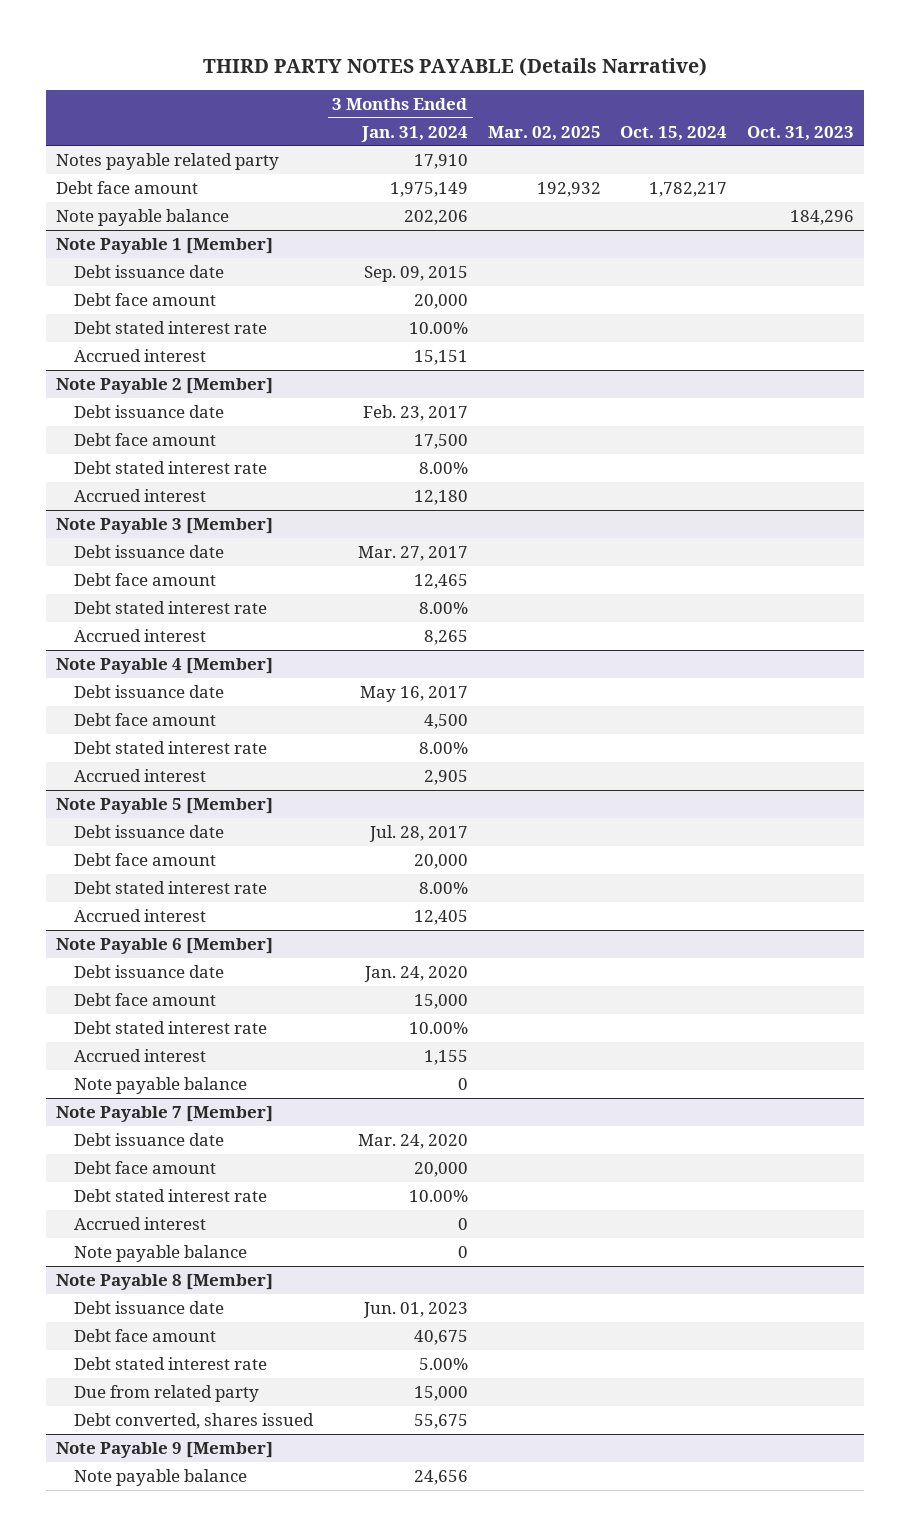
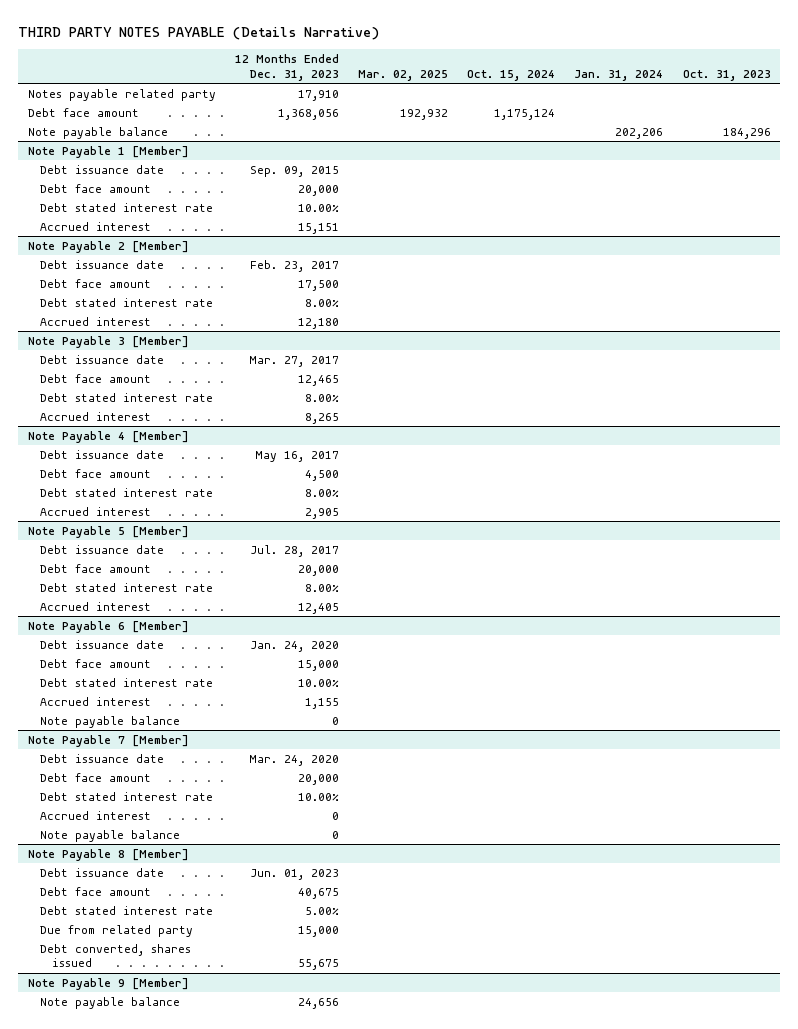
- | 3 Months Ended Jan. 31, 2024 | Mar. 02, 2025 | Oct. 15, 2024 | Oct. 31, 2023
+ | 12 Months Ended Dec. 31, 2023 | Mar. 02, 2025 | Oct. 15, 2024 | Jan. 31, 2024 | Oct. 31, 2023
- Debt face amount | 1,975,149 | 192,932 | 1,782,217 |
+ Debt face amount | 1,368,056 | 192,932 | 1,175,124 | |

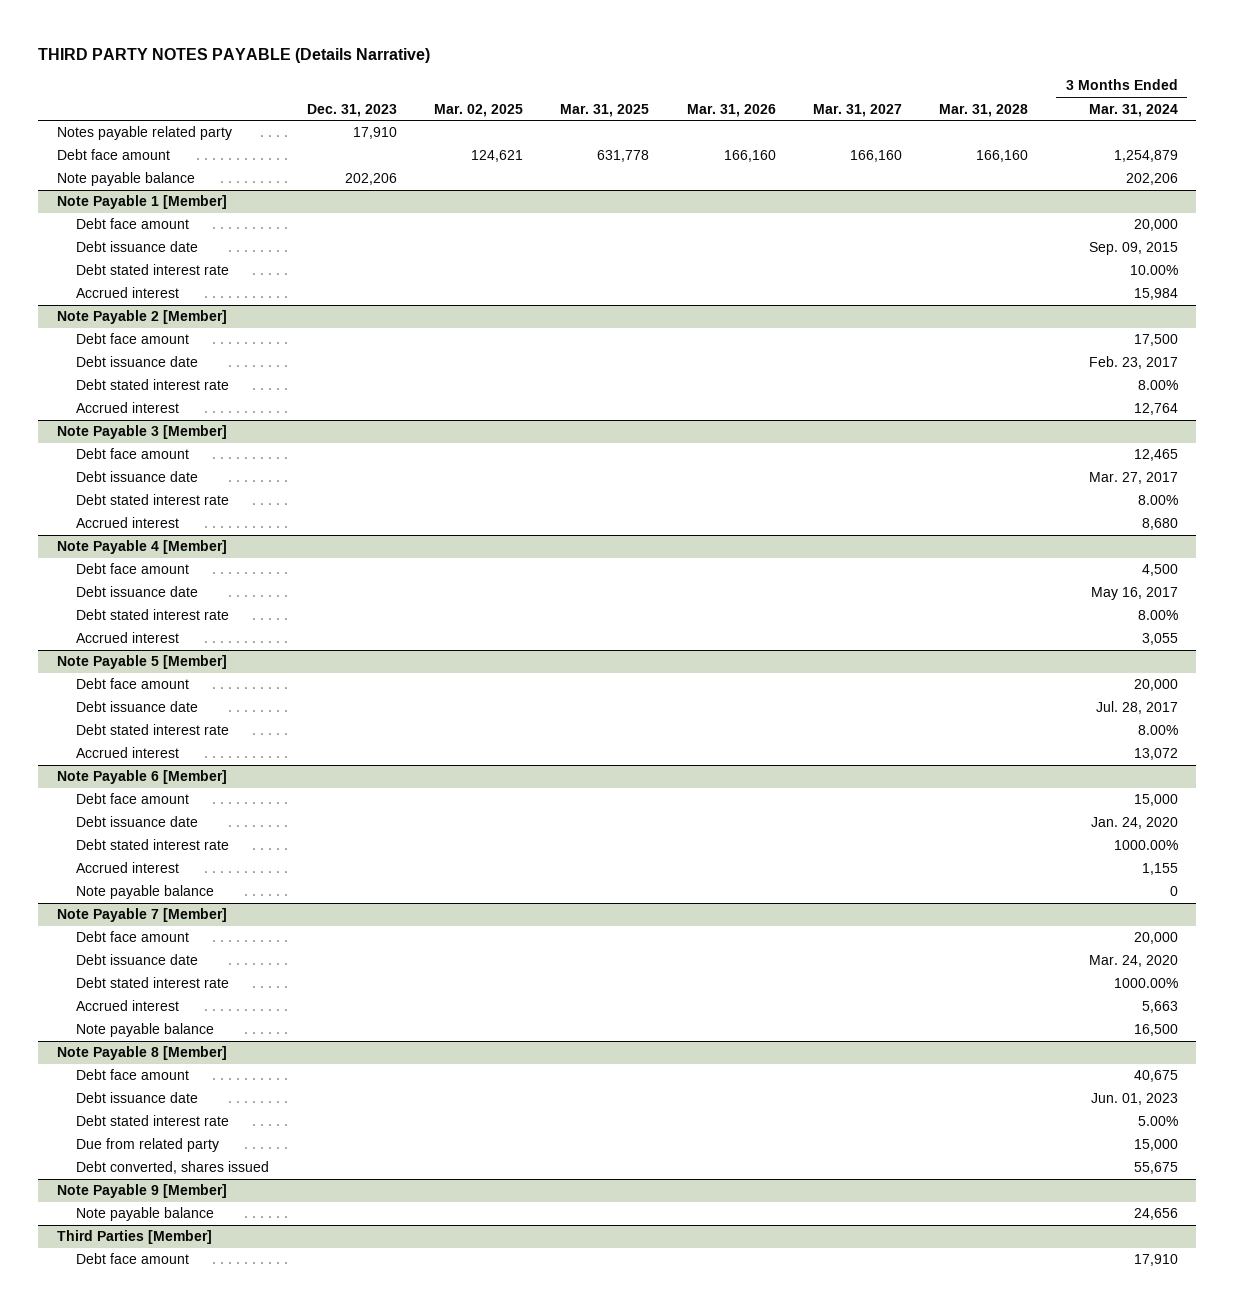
- | 12 Months Ended Dec. 31, 2023 | Mar. 02, 2025 | Oct. 15, 2024 | Jan. 31, 2024 | Oct. 31, 2023
+ | Dec. 31, 2023 | Mar. 02, 2025 | Mar. 31, 2025 | Mar. 31, 2026 | Mar. 31, 2027 | Mar. 31, 2028 | 3 Months Ended Mar. 31, 2024
- Debt face amount | 1,368,056 | 192,932 | 1,175,124 | |
+ Debt face amount | | 124,621 | 631,778 | 166,160 | 166,160 | 166,160 | 1,254,879
@ Note Payable 1 [Member]
moved down: Debt issuance date | | | | | | | Sep. 09, 2015
@ Note Payable 2 [Member]
moved down: Debt issuance date | | | | | | | Feb. 23, 2017
@ Note Payable 3 [Member]
moved down: Debt issuance date | | | | | | | Mar. 27, 2017
@ Note Payable 4 [Member]
moved down: Debt issuance date | | | | | | | May 16, 2017
@ Note Payable 5 [Member]
moved down: Debt issuance date | | | | | | | Jul. 28, 2017
@ Note Payable 6 [Member]
moved down: Debt issuance date | | | | | | | Jan. 24, 2020
@ Note Payable 7 [Member]
moved down: Debt issuance date | | | | | | | Mar. 24, 2020
@ Note Payable 8 [Member]
moved down: Debt issuance date | | | | | | | Jun. 01, 2023
+ Third Parties [Member]
+ Debt face amount | | | | | | | 17,910

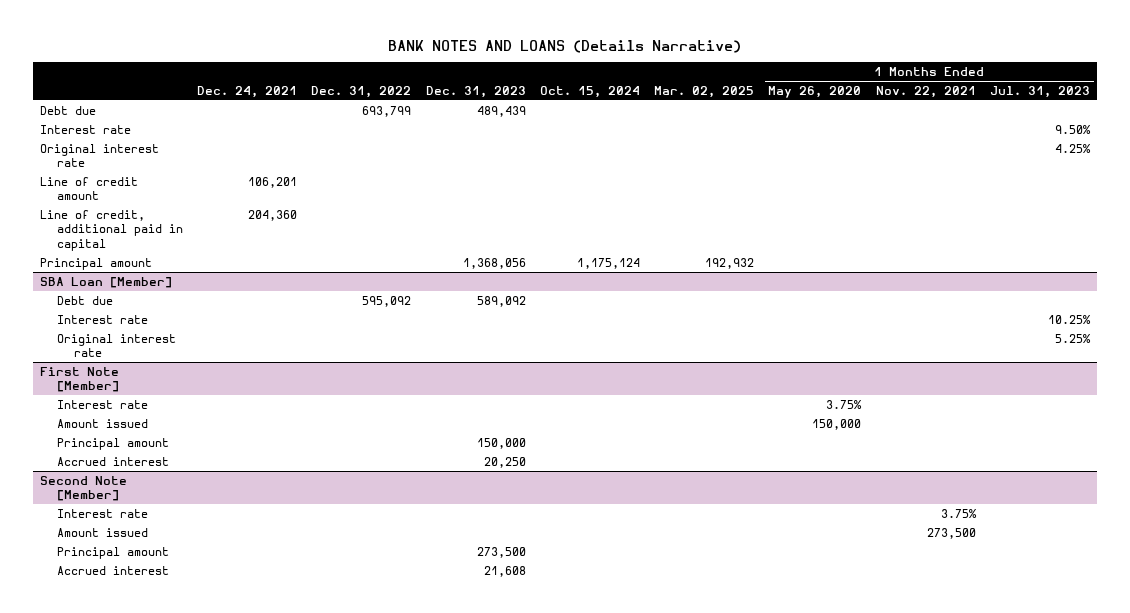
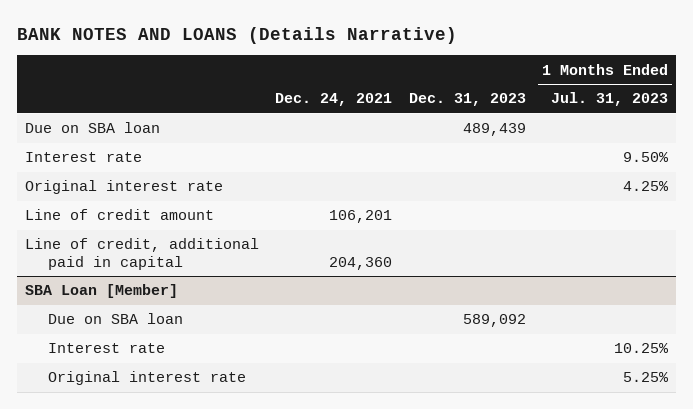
- | Dec. 24, 2021 | Dec. 31, 2022 | Dec. 31, 2023 | Oct. 15, 2024 | Mar. 02, 2025 | 1 Months Ended May 26, 2020 | 1 Months Ended Nov. 22, 2021 | 1 Months Ended Jul. 31, 2023
+ | Dec. 24, 2021 | Dec. 31, 2023 | 1 Months Ended Jul. 31, 2023
- Debt due | | 693,799 | 489,439 | | | | |
+ Due on SBA loan | | 489,439 |
- Principal amount | | | 1,368,056 | 1,175,124 | 192,932 | | |
@ SBA Loan [Member]
- Debt due | | 595,092 | 589,092 | | | | |
+ Due on SBA loan | | 589,092 |
- First Note [Member]
- Interest rate | | | | | | 3.75% | |
- Amount issued | | | | | | 150,000 | |
- Principal amount | | | 150,000 | | | | |
- Accrued interest | | | 20,250 | | | | |
- Second Note [Member]
- Interest rate | | | | | | | 3.75% |
- Amount issued | | | | | | | 273,500 |
- Principal amount | | | 273,500 | | | | |
- Accrued interest | | | 21,608 | | | | |

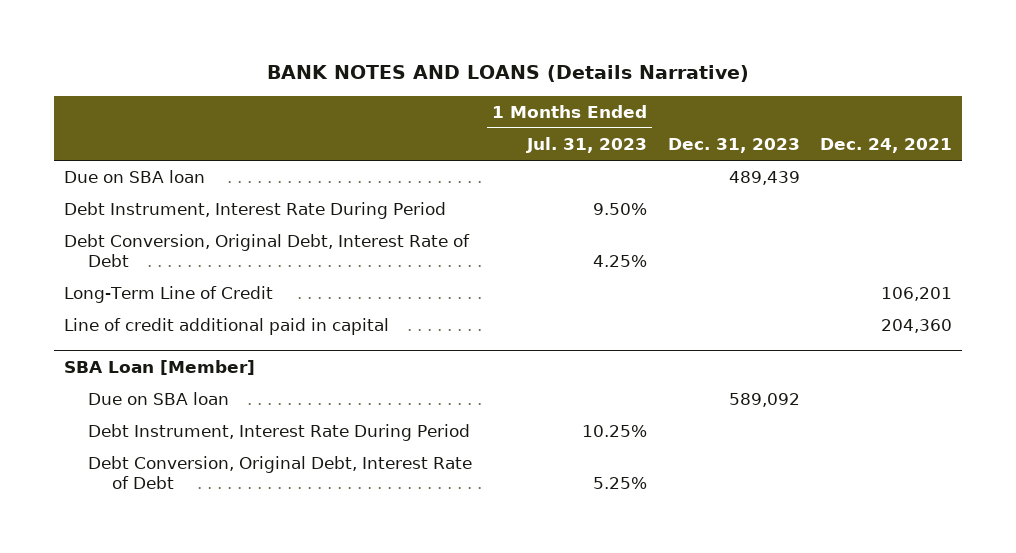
- | Dec. 24, 2021 | Dec. 31, 2023 | 1 Months Ended Jul. 31, 2023
+ | 1 Months Ended Jul. 31, 2023 | Dec. 31, 2023 | Dec. 24, 2021
- Interest rate | | | 9.50%
- Original interest rate | | | 4.25%
- Line of credit amount | 106,201 | |
- Line of credit, additional paid in capital | 204,360 | |
+ Debt Instrument, Interest Rate During Period | 9.50% | |
+ Debt Conversion, Original Debt, Interest Rate of Debt | 4.25% | |
+ Long-Term Line of Credit | | | 106,201
+ Line of credit additional paid in capital | | | 204,360
@ SBA Loan [Member]
- Interest rate | | | 10.25%
- Original interest rate | | | 5.25%
+ Debt Instrument, Interest Rate During Period | 10.25% | |
+ Debt Conversion, Original Debt, Interest Rate of Debt | 5.25% | |

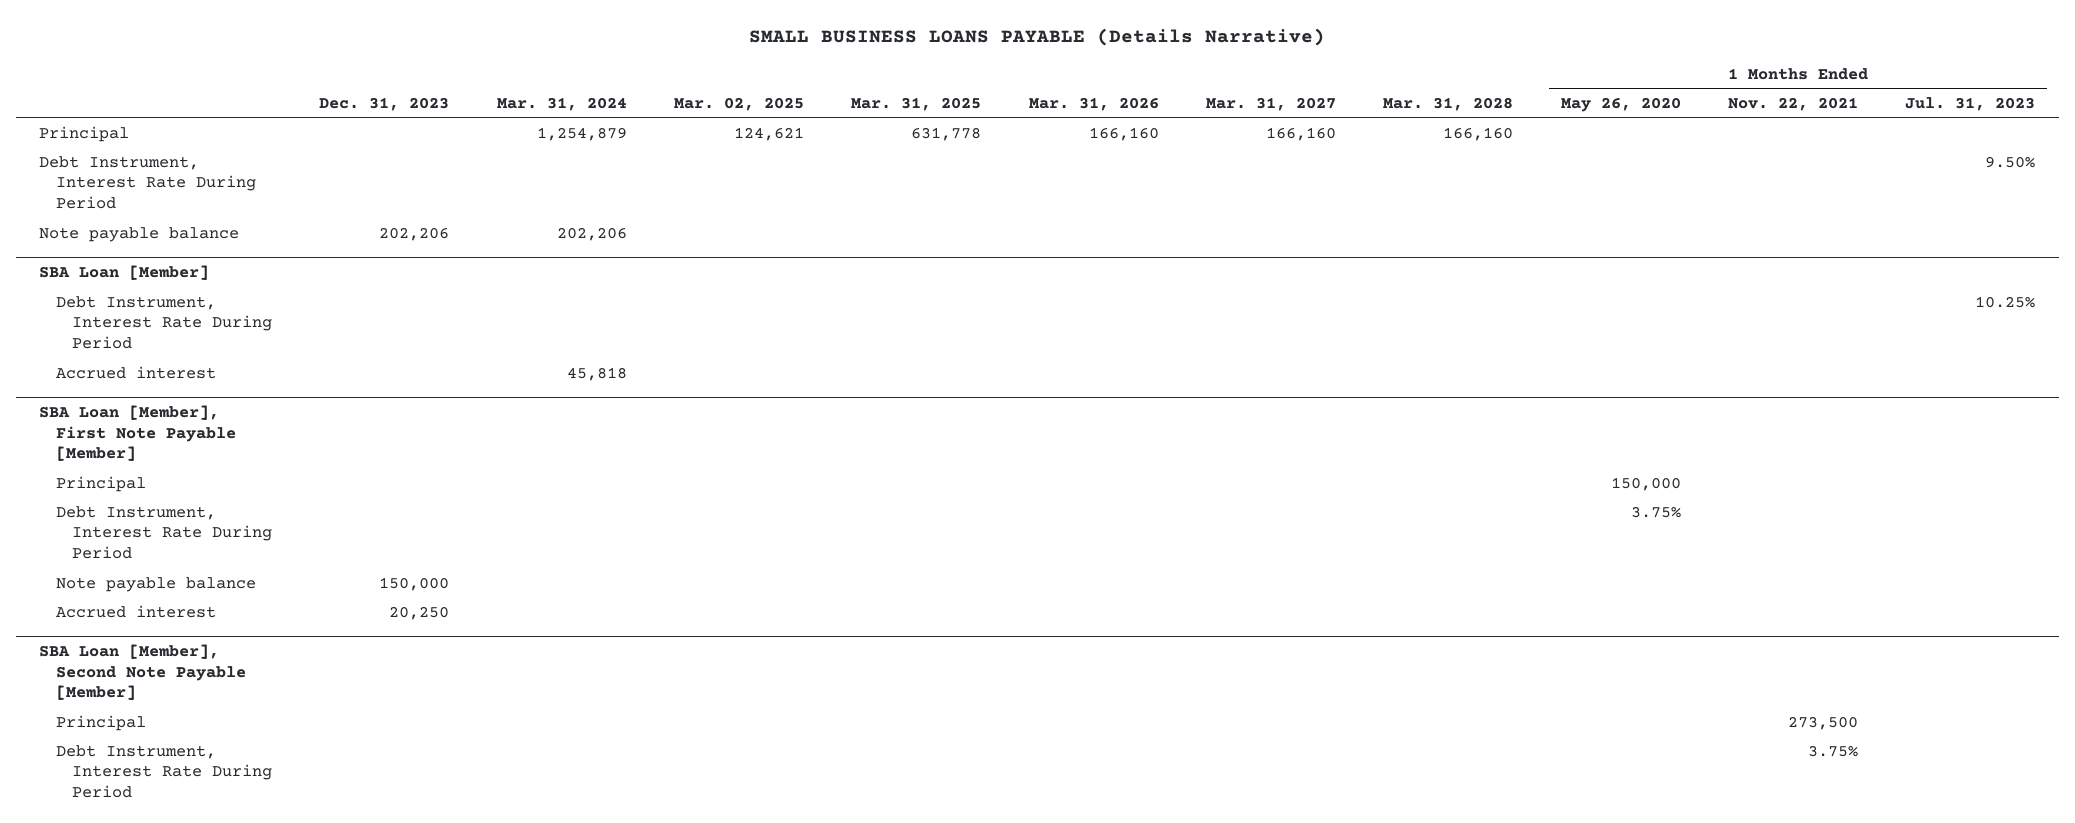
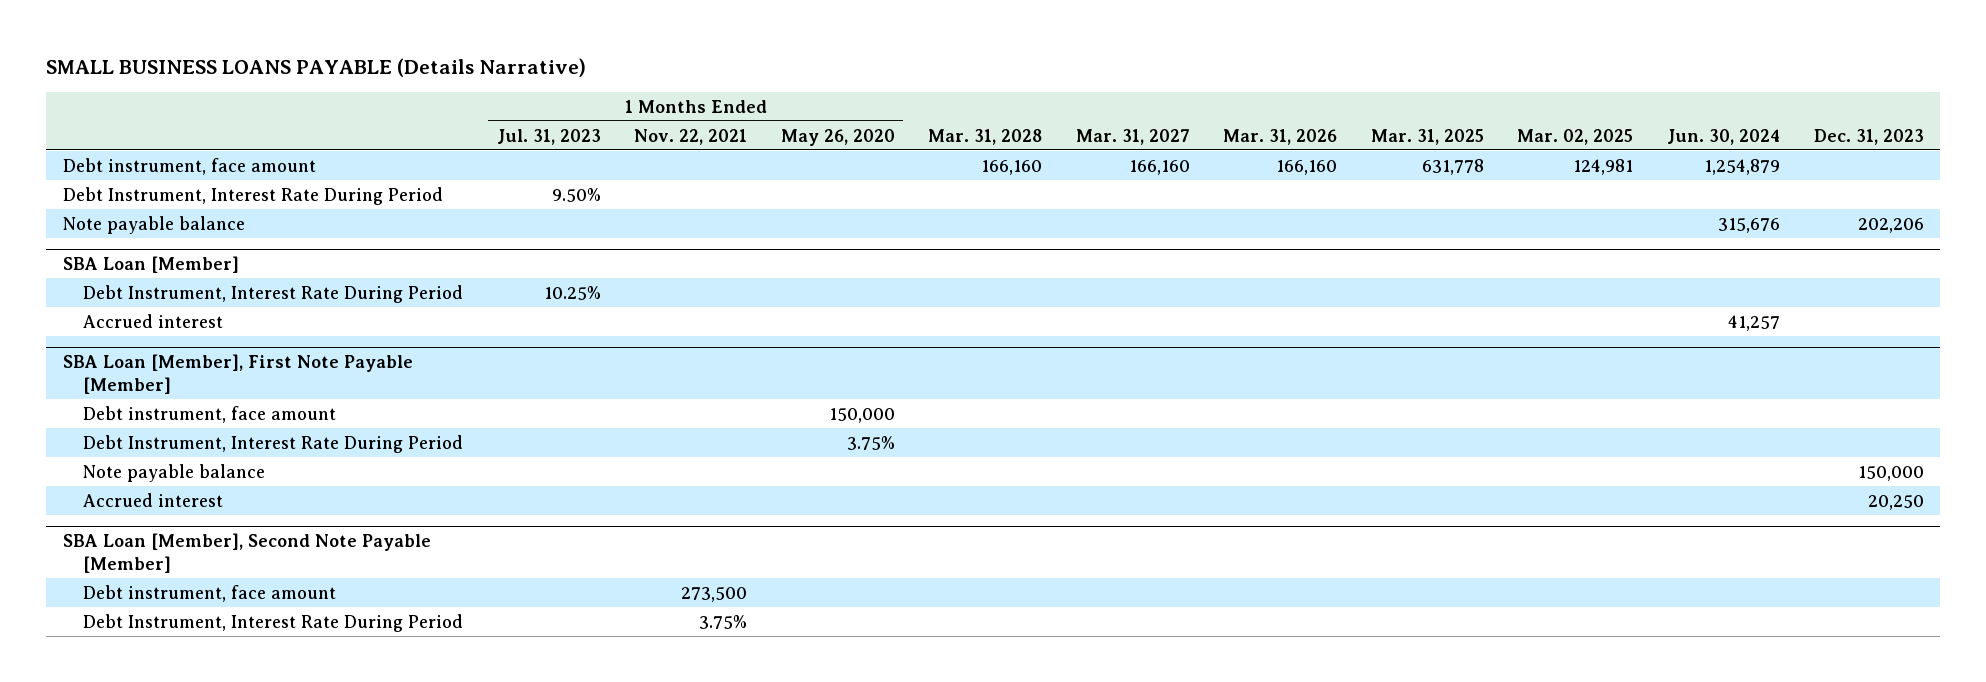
- | Dec. 31, 2023 | Mar. 31, 2024 | Mar. 02, 2025 | Mar. 31, 2025 | Mar. 31, 2026 | Mar. 31, 2027 | Mar. 31, 2028 | 1 Months Ended May 26, 2020 | 1 Months Ended Nov. 22, 2021 | 1 Months Ended Jul. 31, 2023
+ | 1 Months Ended Jul. 31, 2023 | 1 Months Ended Nov. 22, 2021 | 1 Months Ended May 26, 2020 | Mar. 31, 2028 | Mar. 31, 2027 | Mar. 31, 2026 | Mar. 31, 2025 | Mar. 02, 2025 | Jun. 30, 2024 | Dec. 31, 2023
- Principal | | 1,254,879 | 124,621 | 631,778 | 166,160 | 166,160 | 166,160 | | |
+ Debt instrument, face amount | | | | 166,160 | 166,160 | 166,160 | 631,778 | 124,981 | 1,254,879 |
@ SBA Loan [Member], First Note Payable [Member]
- Principal | | | | | | | | 150,000 | |
+ Debt instrument, face amount | | | 150,000 | | | | | | |
@ SBA Loan [Member], Second Note Payable [Member]
- Principal | | | | | | | | | 273,500 |
+ Debt instrument, face amount | | 273,500 | | | | | | | |

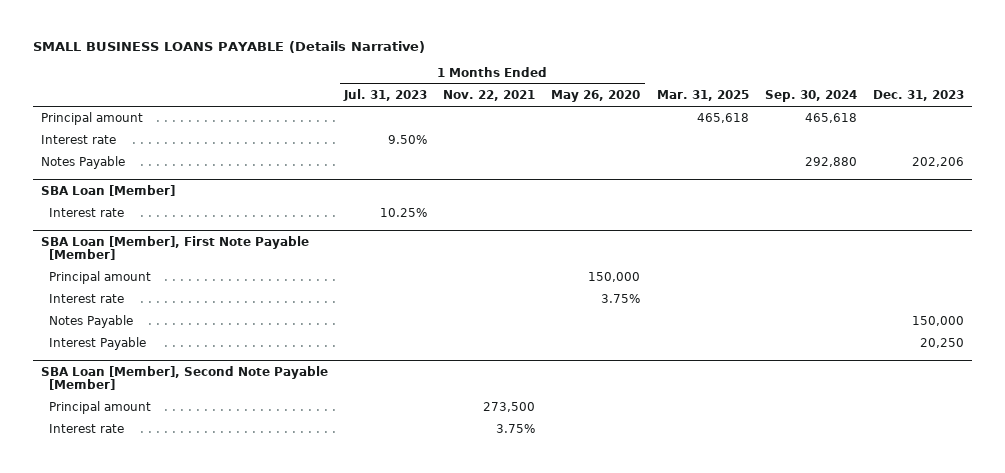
- | 1 Months Ended Jul. 31, 2023 | 1 Months Ended Nov. 22, 2021 | 1 Months Ended May 26, 2020 | Mar. 31, 2028 | Mar. 31, 2027 | Mar. 31, 2026 | Mar. 31, 2025 | Mar. 02, 2025 | Jun. 30, 2024 | Dec. 31, 2023
+ | 1 Months Ended Jul. 31, 2023 | 1 Months Ended Nov. 22, 2021 | 1 Months Ended May 26, 2020 | Mar. 31, 2025 | Sep. 30, 2024 | Dec. 31, 2023
- Debt instrument, face amount | | | | 166,160 | 166,160 | 166,160 | 631,778 | 124,981 | 1,254,879 |
- Debt Instrument, Interest Rate During Period | 9.50% | | | | | | | | |
- Note payable balance | | | | | | | | | 315,676 | 202,206
+ Principal amount | | | | 465,618 | 465,618 |
+ Interest rate | 9.50% | | | | |
+ Notes Payable | | | | | 292,880 | 202,206
@ SBA Loan [Member]
- Debt Instrument, Interest Rate During Period | 10.25% | | | | | | | | |
- Accrued interest | | | | | | | | | 41,257 |
+ Interest rate | 10.25% | | | | |
@ SBA Loan [Member], First Note Payable [Member]
- Debt instrument, face amount | | | 150,000 | | | | | | |
- Debt Instrument, Interest Rate During Period | | | 3.75% | | | | | | |
- Note payable balance | | | | | | | | | | 150,000
- Accrued interest | | | | | | | | | | 20,250
+ Principal amount | | | 150,000 | | |
+ Interest rate | | | 3.75% | | |
+ Notes Payable | | | | | | 150,000
+ Interest Payable | | | | | | 20,250
@ SBA Loan [Member], Second Note Payable [Member]
- Debt instrument, face amount | | 273,500 | | | | | | | |
- Debt Instrument, Interest Rate During Period | | 3.75% | | | | | | | |
+ Principal amount | | 273,500 | | | |
+ Interest rate | | 3.75% | | | |

